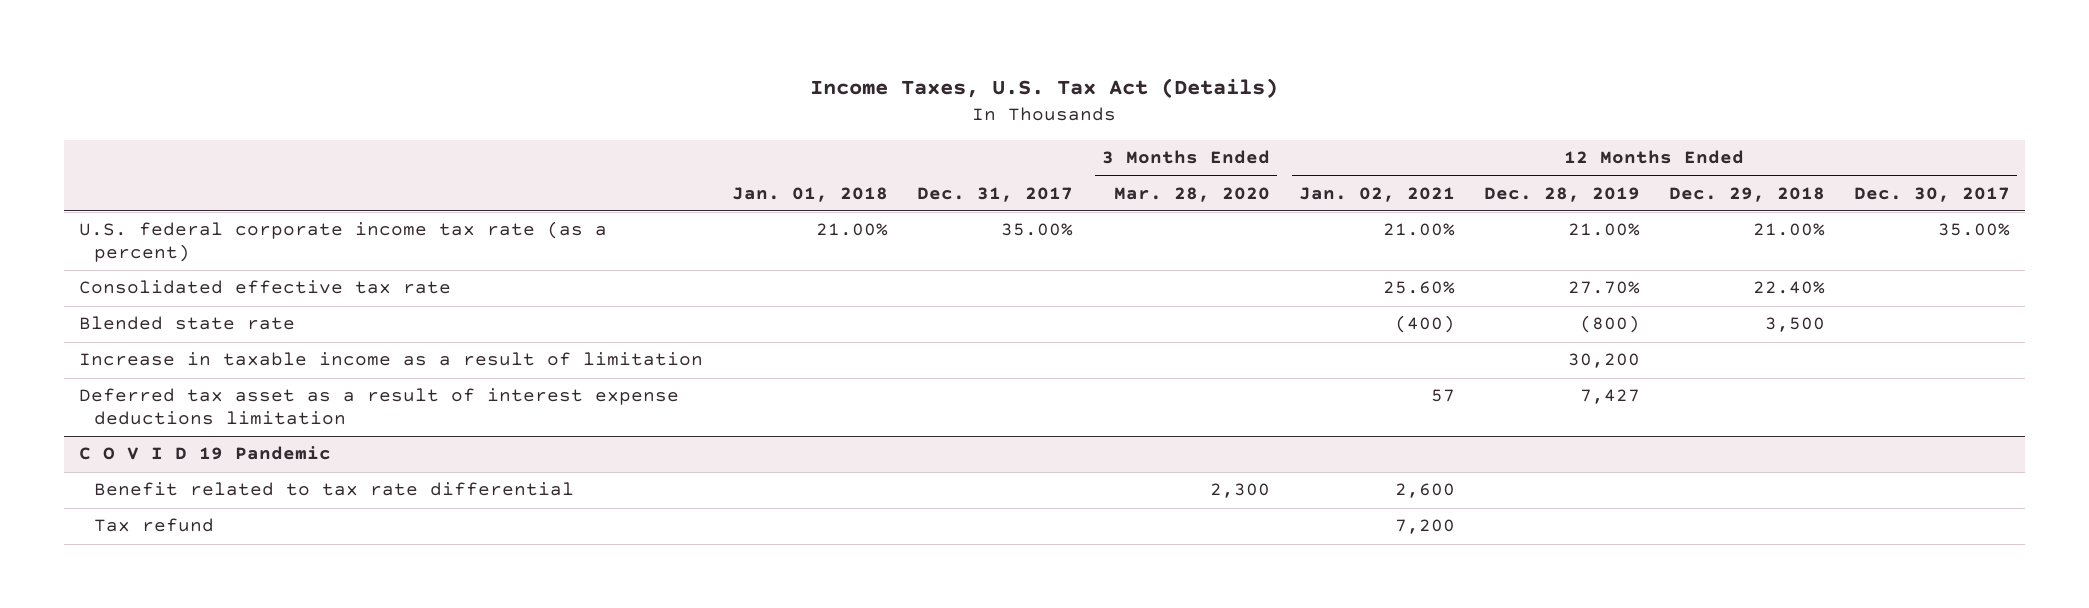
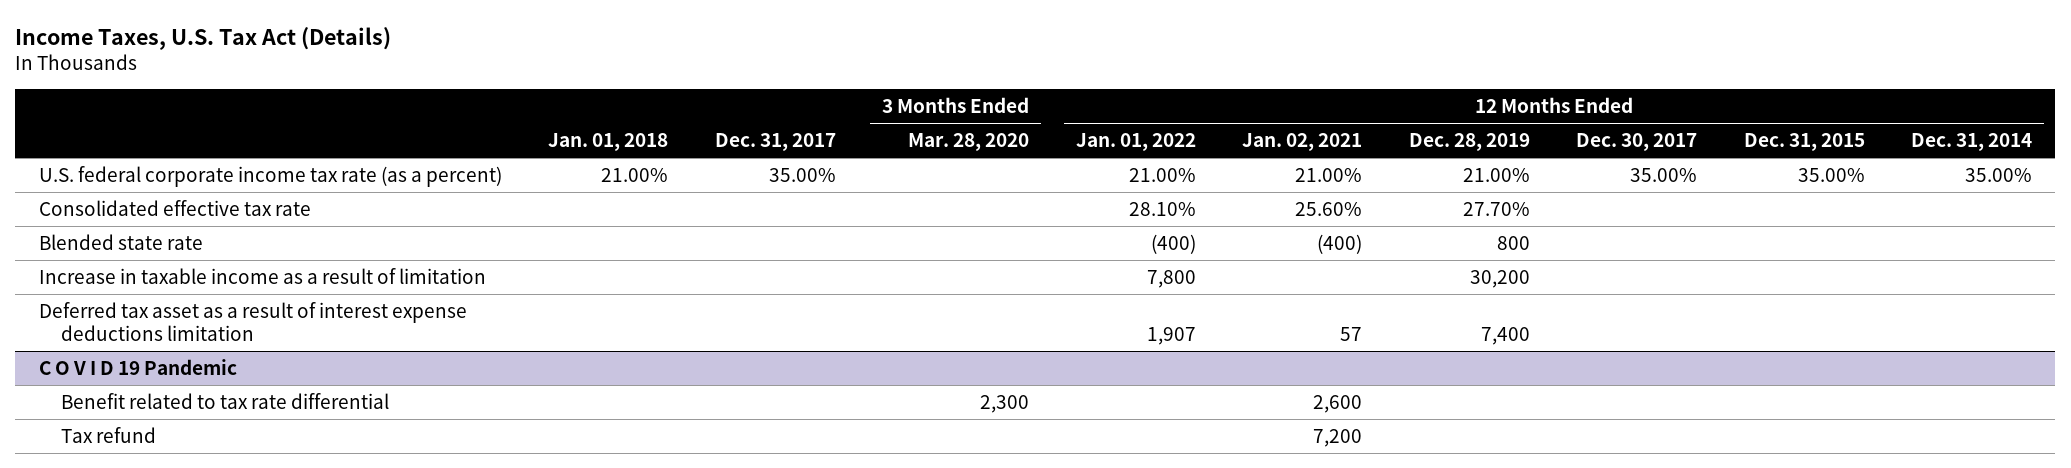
- | Jan. 01, 2018 | Dec. 31, 2017 | 3 Months Ended Mar. 28, 2020 | 12 Months Ended Jan. 02, 2021 | 12 Months Ended Dec. 28, 2019 | 12 Months Ended Dec. 29, 2018 | 12 Months Ended Dec. 30, 2017
+ | Jan. 01, 2018 | Dec. 31, 2017 | 3 Months Ended Mar. 28, 2020 | 12 Months Ended Jan. 01, 2022 | 12 Months Ended Jan. 02, 2021 | 12 Months Ended Dec. 28, 2019 | 12 Months Ended Dec. 30, 2017 | 12 Months Ended Dec. 31, 2015 | 12 Months Ended Dec. 31, 2014
- Blended state rate | | | | (400) | (800) | 3,500 |
+ Blended state rate | | | | (400) | (400) | 800 | | |
- Deferred tax asset as a result of interest expense deductions limitation | | | | 57 | 7,427 | |
+ Deferred tax asset as a result of interest expense deductions limitation | | | | 1,907 | 57 | 7,400 | | |

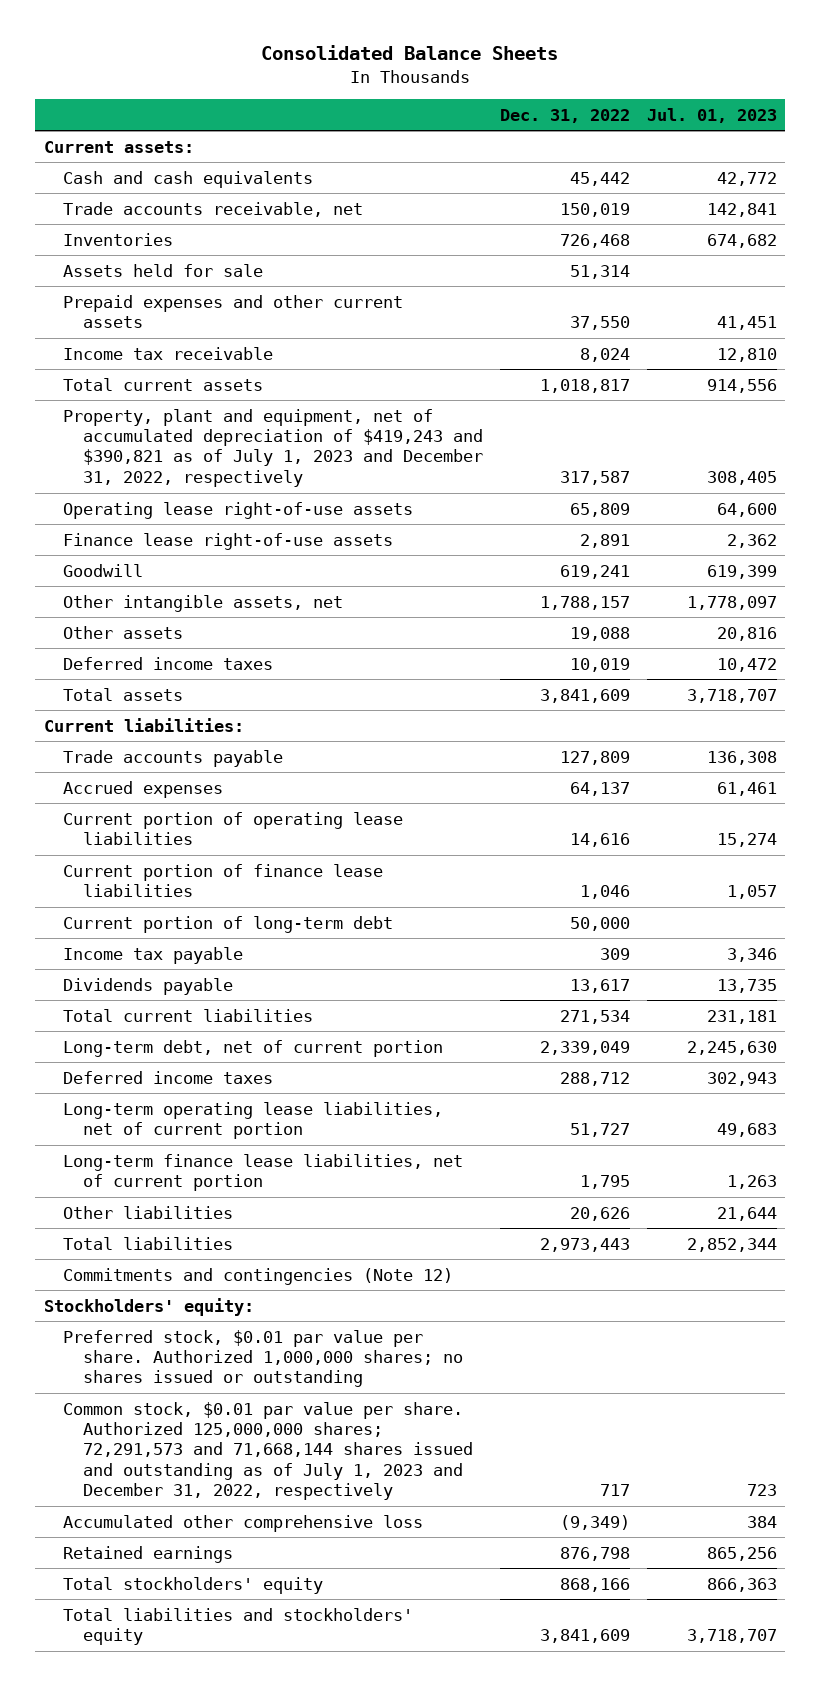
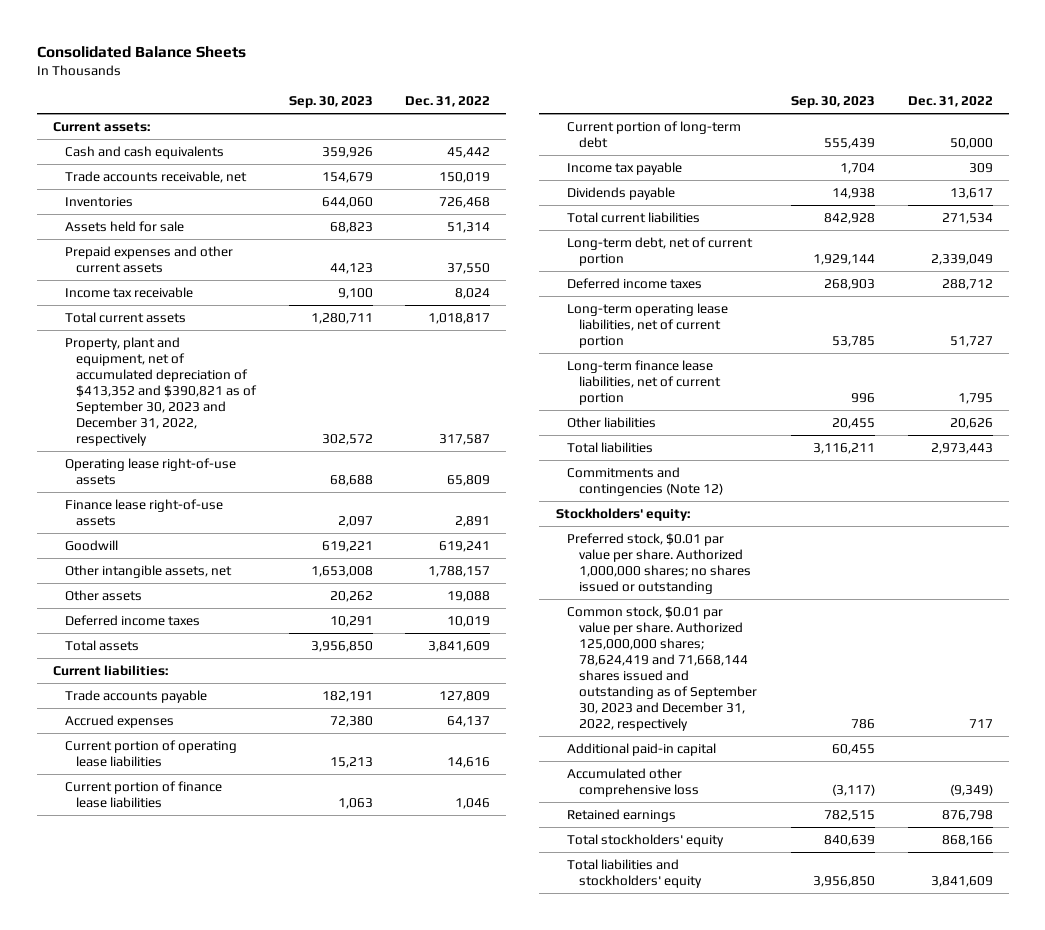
- | Dec. 31, 2022 | Jul. 01, 2023
+ | Sep. 30, 2023 | Dec. 31, 2022
- Property, plant and equipment, net of accumulated depreciation of $419,243 and $390,821 as of July 1, 2023 and December 31, 2022, respectively | 317,587 | 308,405
+ Property, plant and equipment, net of accumulated depreciation of $413,352 and $390,821 as of September 30, 2023 and December 31, 2022, respectively | 302,572 | 317,587
- Common stock, $0.01 par value per share. Authorized 125,000,000 shares; 72,291,573 and 71,668,144 shares issued and outstanding as of July 1, 2023 and December 31, 2022, respectively | 717 | 723
+ Common stock, $0.01 par value per share. Authorized 125,000,000 shares; 78,624,419 and 71,668,144 shares issued and outstanding as of September 30, 2023 and December 31, 2022, respectively | 786 | 717
+ Additional paid-in capital | 60,455 |

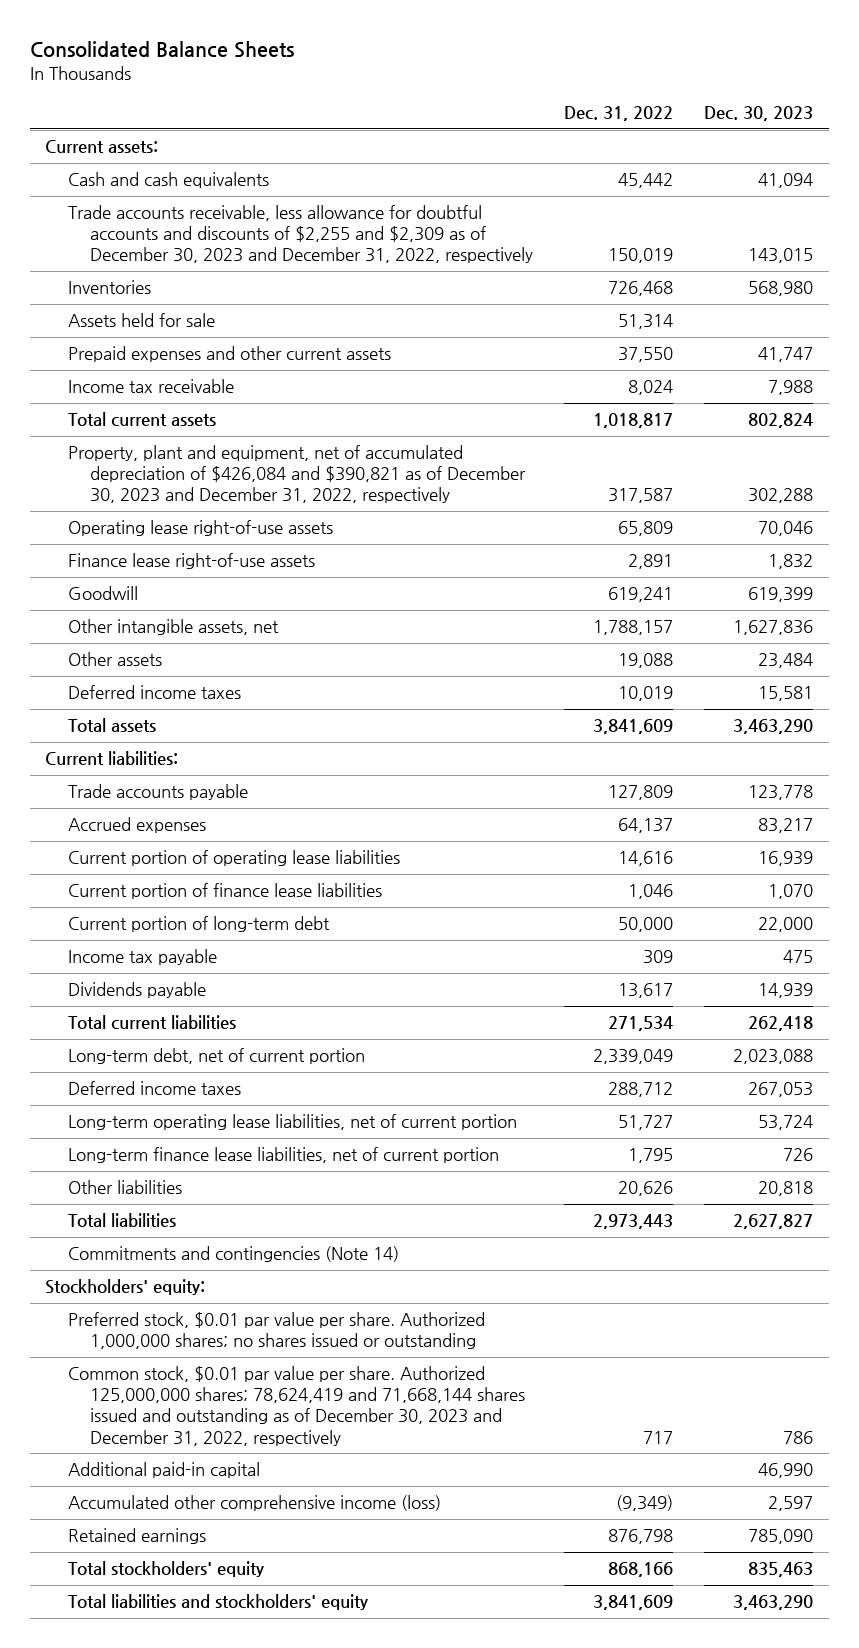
- | Sep. 30, 2023 | Dec. 31, 2022
+ | Dec. 31, 2022 | Dec. 30, 2023
- Trade accounts receivable, net | 154,679 | 150,019
+ Trade accounts receivable, less allowance for doubtful accounts and discounts of $2,255 and $2,309 as of December 30, 2023 and December 31, 2022, respectively | 150,019 | 143,015
- Property, plant and equipment, net of accumulated depreciation of $413,352 and $390,821 as of September 30, 2023 and December 31, 2022, respectively | 302,572 | 317,587
+ Property, plant and equipment, net of accumulated depreciation of $426,084 and $390,821 as of December 30, 2023 and December 31, 2022, respectively | 317,587 | 302,288
- Commitments and contingencies (Note 12)
+ Commitments and contingencies (Note 14)
- Common stock, $0.01 par value per share. Authorized 125,000,000 shares; 78,624,419 and 71,668,144 shares issued and outstanding as of September 30, 2023 and December 31, 2022, respectively | 786 | 717
+ Common stock, $0.01 par value per share. Authorized 125,000,000 shares; 78,624,419 and 71,668,144 shares issued and outstanding as of December 30, 2023 and December 31, 2022, respectively | 717 | 786
- Accumulated other comprehensive loss | (3,117) | (9,349)
+ Accumulated other comprehensive income (loss) | (9,349) | 2,597

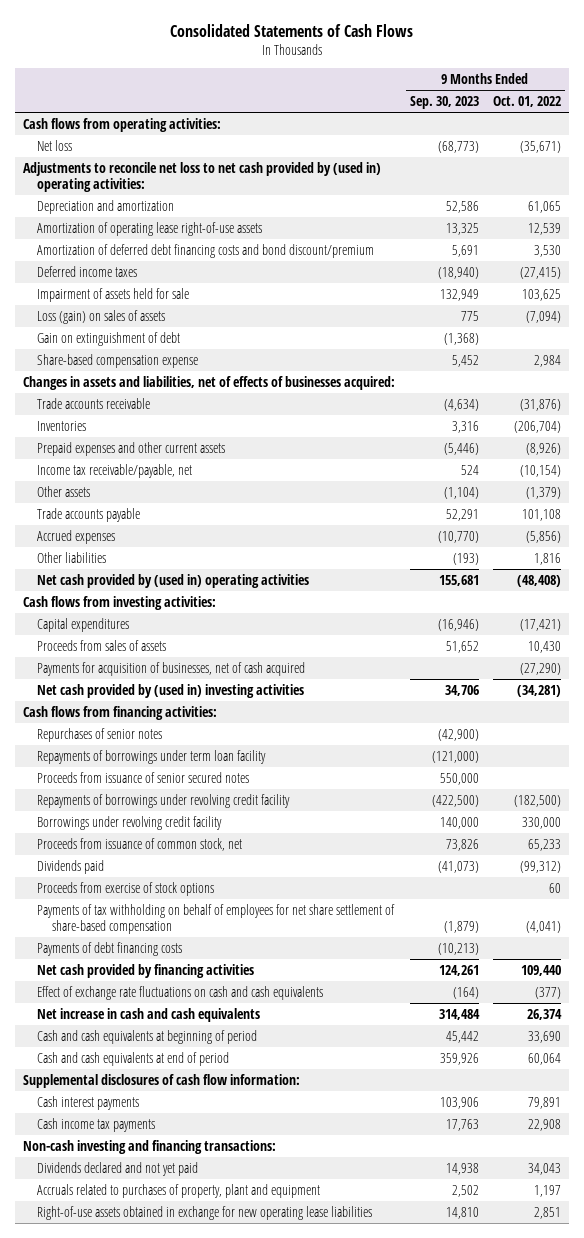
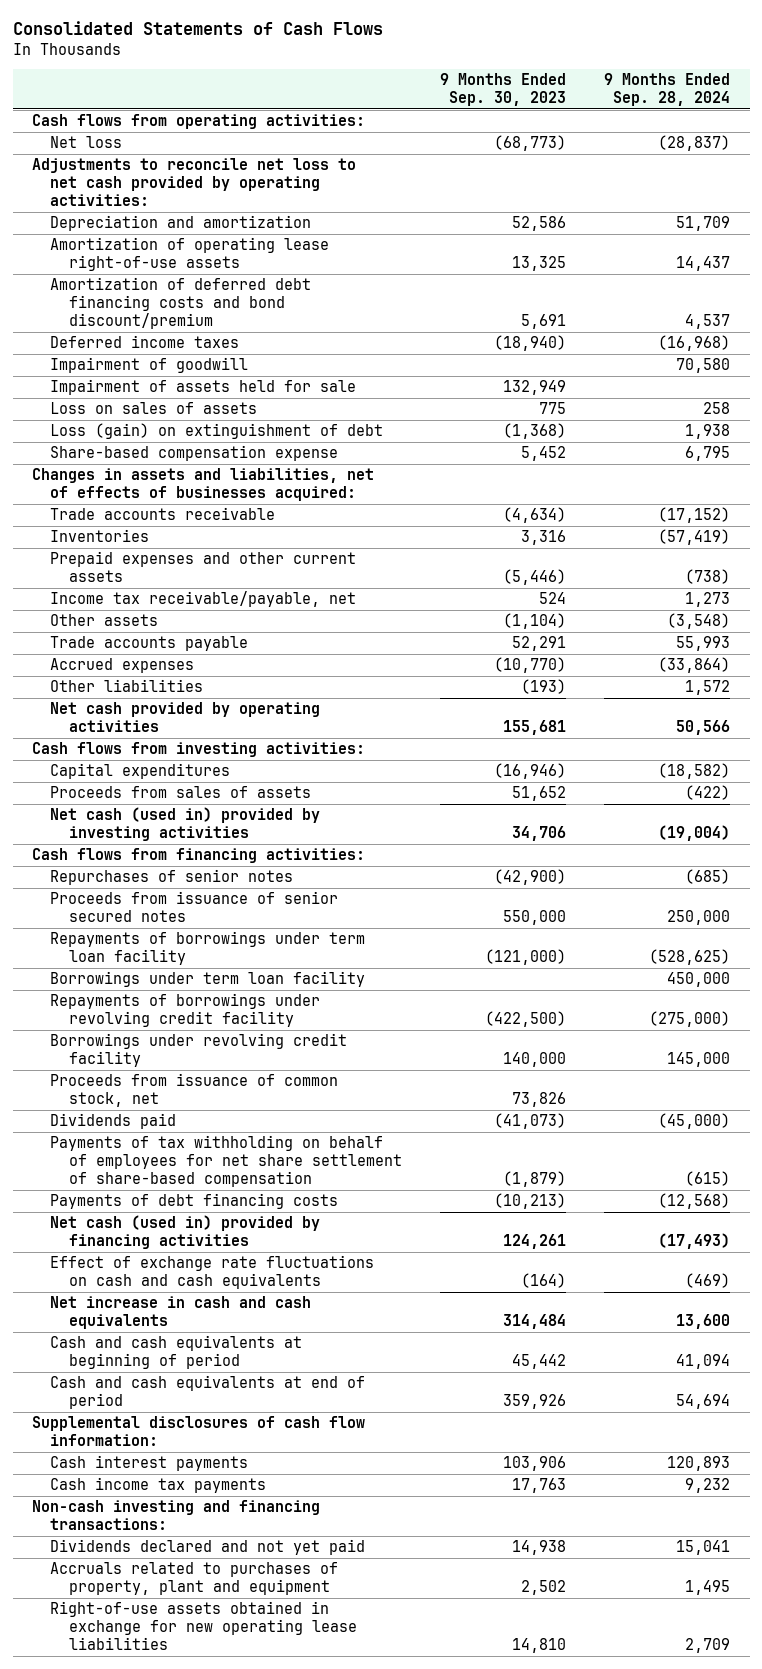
- | 9 Months Ended Sep. 30, 2023 | 9 Months Ended Oct. 01, 2022
+ | 9 Months Ended Sep. 30, 2023 | 9 Months Ended Sep. 28, 2024
- Adjustments to reconcile net loss to net cash provided by (used in) operating activities:
+ Adjustments to reconcile net loss to net cash provided by operating activities:
+ Impairment of goodwill | | 70,580
- Loss (gain) on sales of assets | 775 | (7,094)
- Gain on extinguishment of debt | (1,368) |
+ Loss on sales of assets | 775 | 258
+ Loss (gain) on extinguishment of debt | (1,368) | 1,938
- Net cash provided by (used in) operating activities | 155,681 | (48,408)
+ Net cash provided by operating activities | 155,681 | 50,566
- Payments for acquisition of businesses, net of cash acquired | | (27,290)
- Net cash provided by (used in) investing activities | 34,706 | (34,281)
+ Net cash (used in) provided by investing activities | 34,706 | (19,004)
moved down: Repayments of borrowings under term loan facility | (121,000) | (528,625)
+ Borrowings under term loan facility | | 450,000
- Proceeds from exercise of stock options | | 60
- Net cash provided by financing activities | 124,261 | 109,440
+ Net cash (used in) provided by financing activities | 124,261 | (17,493)

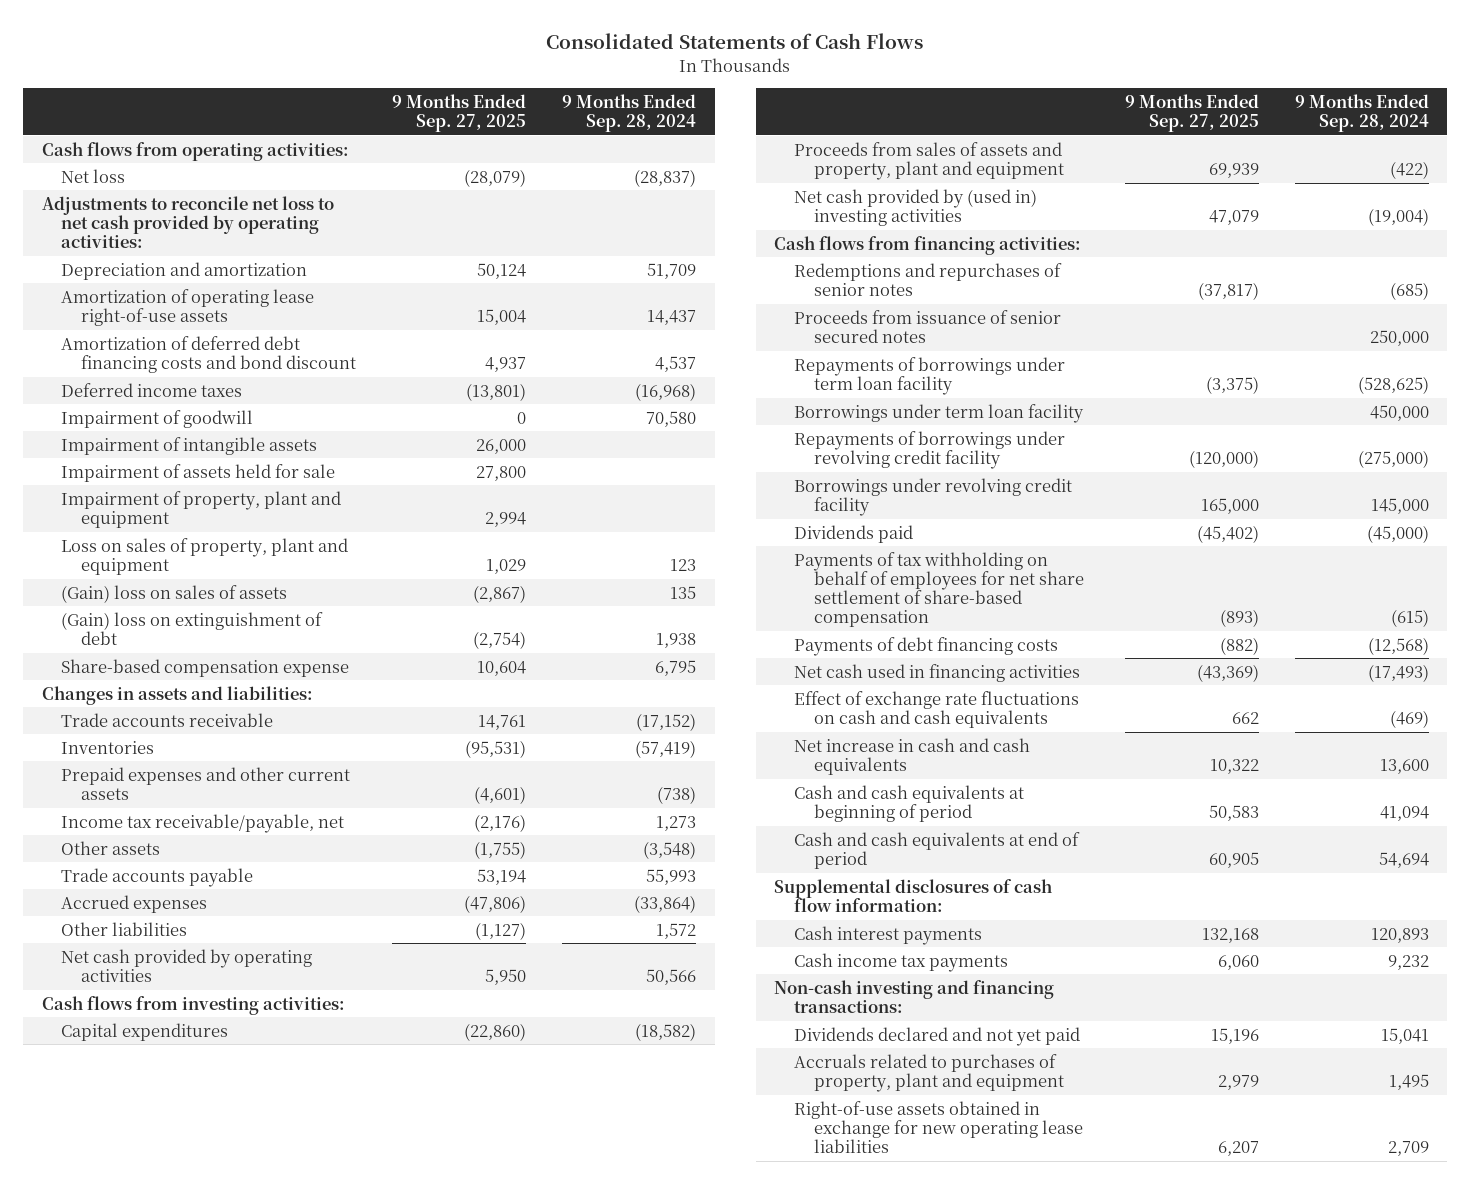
- | 9 Months Ended Sep. 30, 2023 | 9 Months Ended Sep. 28, 2024
+ | 9 Months Ended Sep. 27, 2025 | 9 Months Ended Sep. 28, 2024
- Amortization of deferred debt financing costs and bond discount/premium | 5,691 | 4,537
+ Amortization of deferred debt financing costs and bond discount | 4,937 | 4,537
+ Impairment of intangible assets | 26,000 |
- Loss on sales of assets | 775 | 258
- Loss (gain) on extinguishment of debt | (1,368) | 1,938
+ Impairment of property, plant and equipment | 2,994 |
+ Loss on sales of property, plant and equipment | 1,029 | 123
+ (Gain) loss on sales of assets | (2,867) | 135
+ (Gain) loss on extinguishment of debt | (2,754) | 1,938
- Changes in assets and liabilities, net of effects of businesses acquired:
+ Changes in assets and liabilities:
- Proceeds from sales of assets | 51,652 | (422)
- Net cash (used in) provided by investing activities | 34,706 | (19,004)
+ Proceeds from sales of assets and property, plant and equipment | 69,939 | (422)
+ Net cash provided by (used in) investing activities | 47,079 | (19,004)
- Repurchases of senior notes | (42,900) | (685)
+ Redemptions and repurchases of senior notes | (37,817) | (685)
- Proceeds from issuance of common stock, net | 73,826 |
- Net cash (used in) provided by financing activities | 124,261 | (17,493)
+ Net cash used in financing activities | (43,369) | (17,493)

